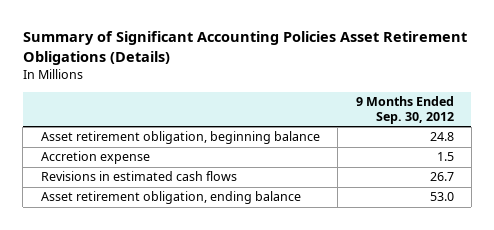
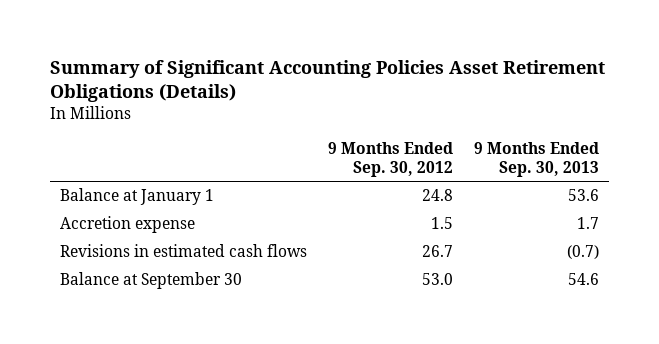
- | 9 Months Ended Sep. 30, 2012
+ | 9 Months Ended Sep. 30, 2012 | 9 Months Ended Sep. 30, 2013
- Asset retirement obligation, beginning balance | 24.8
+ Balance at January 1 | 24.8 | 53.6
- Asset retirement obligation, ending balance | 53.0
+ Balance at September 30 | 53.0 | 54.6

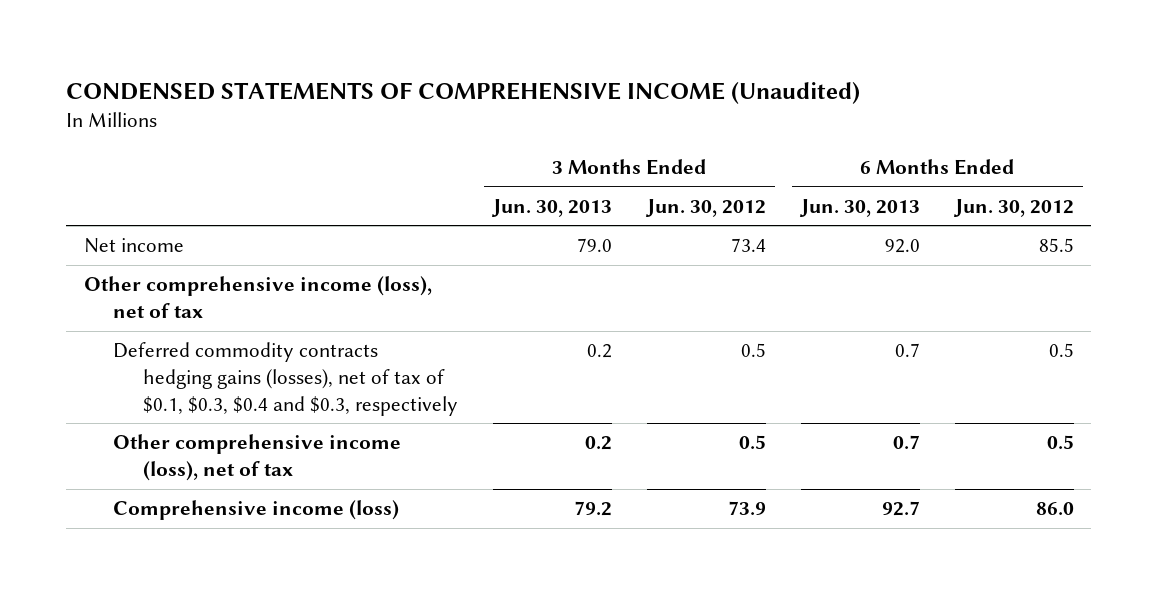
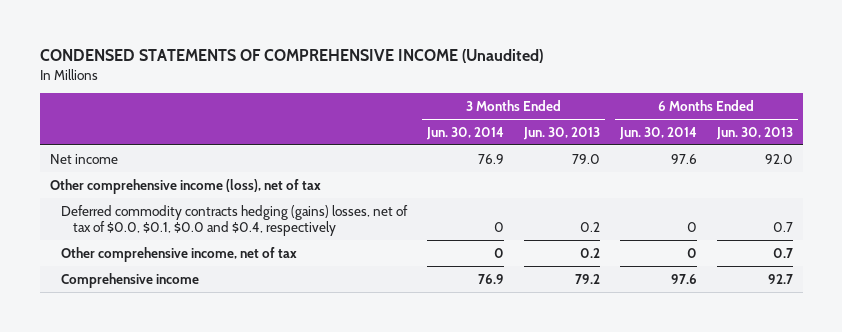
- | 3 Months Ended Jun. 30, 2013 | 3 Months Ended Jun. 30, 2012 | 6 Months Ended Jun. 30, 2013 | 6 Months Ended Jun. 30, 2012
+ | 3 Months Ended Jun. 30, 2014 | 3 Months Ended Jun. 30, 2013 | 6 Months Ended Jun. 30, 2014 | 6 Months Ended Jun. 30, 2013
- Deferred commodity contracts hedging gains (losses), net of tax of $0.1, $0.3, $0.4 and $0.3, respectively | 0.2 | 0.5 | 0.7 | 0.5
- Other comprehensive income (loss), net of tax | 0.2 | 0.5 | 0.7 | 0.5
- Comprehensive income (loss) | 79.2 | 73.9 | 92.7 | 86.0
+ Deferred commodity contracts hedging (gains) losses, net of tax of $0.0, $0.1, $0.0 and $0.4, respectively | 0 | 0.2 | 0 | 0.7
+ Other comprehensive income, net of tax | 0 | 0.2 | 0 | 0.7
+ Comprehensive income | 76.9 | 79.2 | 97.6 | 92.7

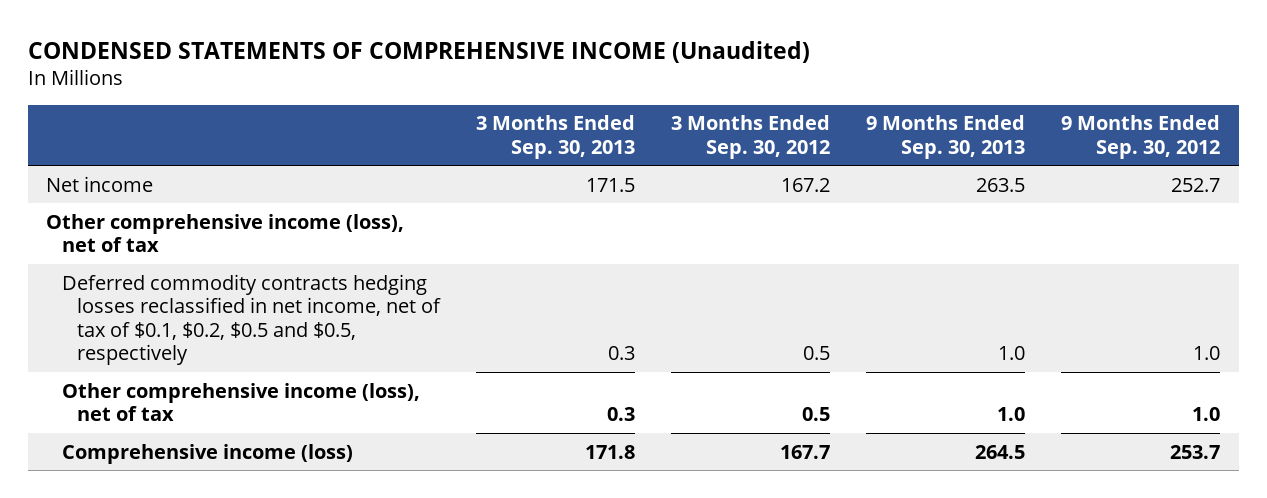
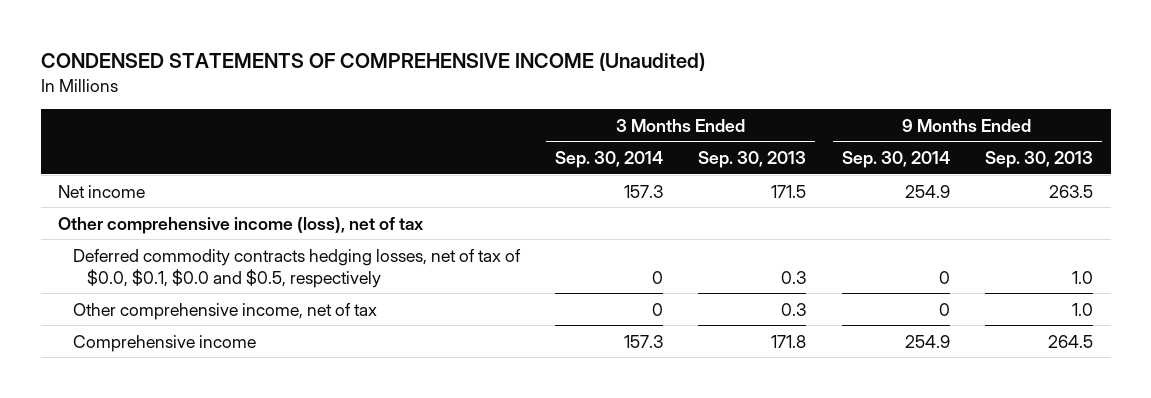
- | 3 Months Ended Sep. 30, 2013 | 3 Months Ended Sep. 30, 2012 | 9 Months Ended Sep. 30, 2013 | 9 Months Ended Sep. 30, 2012
+ | 3 Months Ended Sep. 30, 2014 | 3 Months Ended Sep. 30, 2013 | 9 Months Ended Sep. 30, 2014 | 9 Months Ended Sep. 30, 2013
- Deferred commodity contracts hedging losses reclassified in net income, net of tax of $0.1, $0.2, $0.5 and $0.5, respectively | 0.3 | 0.5 | 1.0 | 1.0
- Other comprehensive income (loss), net of tax | 0.3 | 0.5 | 1.0 | 1.0
- Comprehensive income (loss) | 171.8 | 167.7 | 264.5 | 253.7
+ Deferred commodity contracts hedging losses, net of tax of $0.0, $0.1, $0.0 and $0.5, respectively | 0 | 0.3 | 0 | 1.0
+ Other comprehensive income, net of tax | 0 | 0.3 | 0 | 1.0
+ Comprehensive income | 157.3 | 171.8 | 254.9 | 264.5

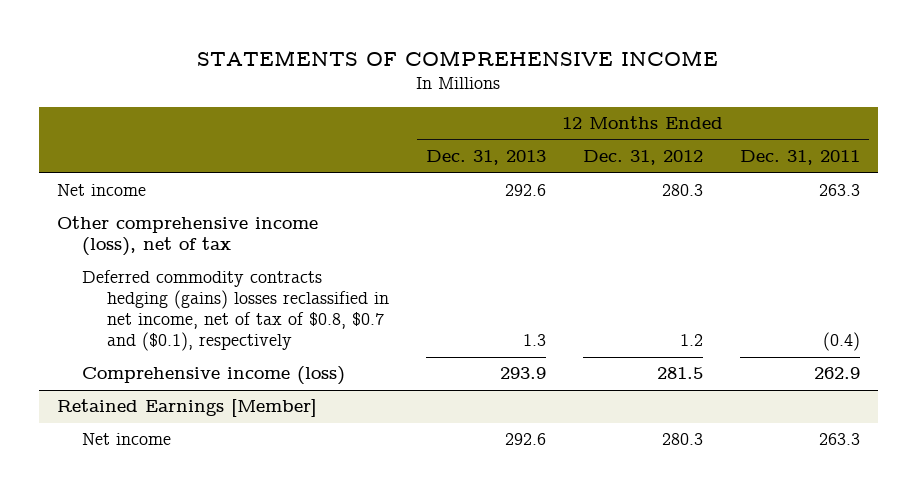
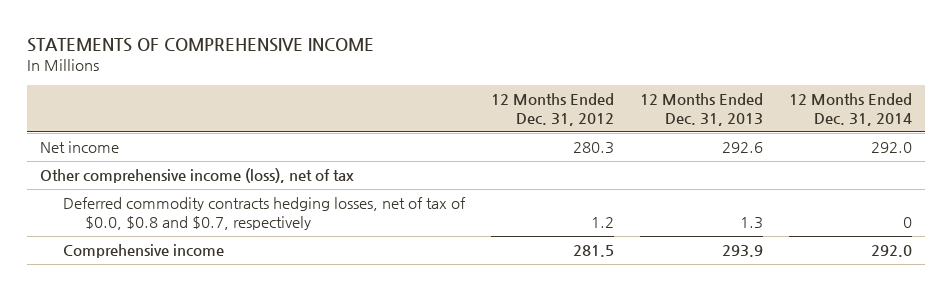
- | 12 Months Ended Dec. 31, 2013 | 12 Months Ended Dec. 31, 2012 | 12 Months Ended Dec. 31, 2011
+ | 12 Months Ended Dec. 31, 2012 | 12 Months Ended Dec. 31, 2013 | 12 Months Ended Dec. 31, 2014
- Deferred commodity contracts hedging (gains) losses reclassified in net income, net of tax of $0.8, $0.7 and ($0.1), respectively | 1.3 | 1.2 | (0.4)
- Comprehensive income (loss) | 293.9 | 281.5 | 262.9
- Retained Earnings [Member]
- Net income | 292.6 | 280.3 | 263.3
+ Deferred commodity contracts hedging losses, net of tax of $0.0, $0.8 and $0.7, respectively | 1.2 | 1.3 | 0
+ Comprehensive income | 281.5 | 293.9 | 292.0

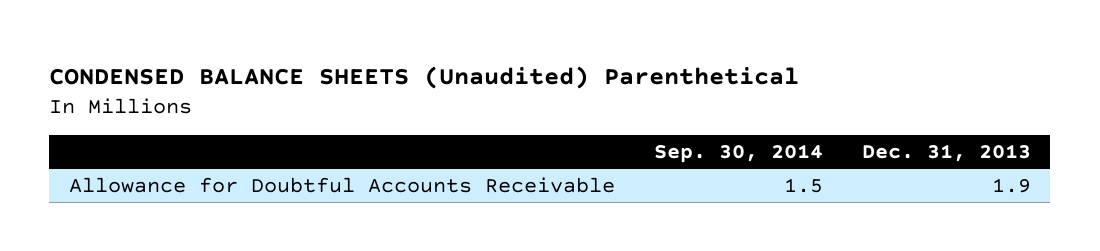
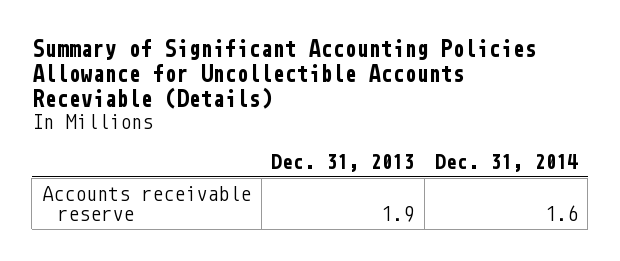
- CONDENSED BALANCE SHEETS (Unaudited) Parenthetical
+ Summary of Significant Accounting Policies Allowance for Uncollectible Accounts Receviable (Details)
- | Sep. 30, 2014 | Dec. 31, 2013
+ | Dec. 31, 2013 | Dec. 31, 2014
- Allowance for Doubtful Accounts Receivable | 1.5 | 1.9
+ Accounts receivable reserve | 1.9 | 1.6

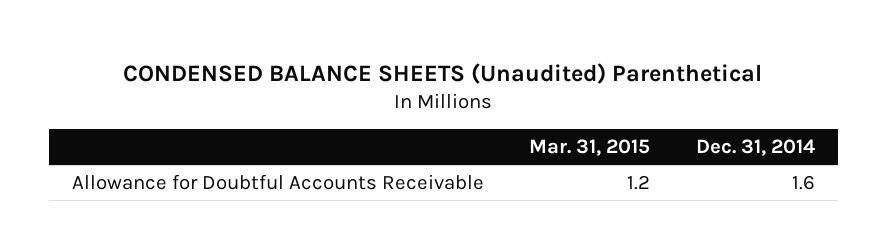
- Summary of Significant Accounting Policies Allowance for Uncollectible Accounts Receviable (Details)
+ CONDENSED BALANCE SHEETS (Unaudited) Parenthetical
- | Dec. 31, 2013 | Dec. 31, 2014
+ | Mar. 31, 2015 | Dec. 31, 2014
- Accounts receivable reserve | 1.9 | 1.6
+ Allowance for Doubtful Accounts Receivable | 1.2 | 1.6

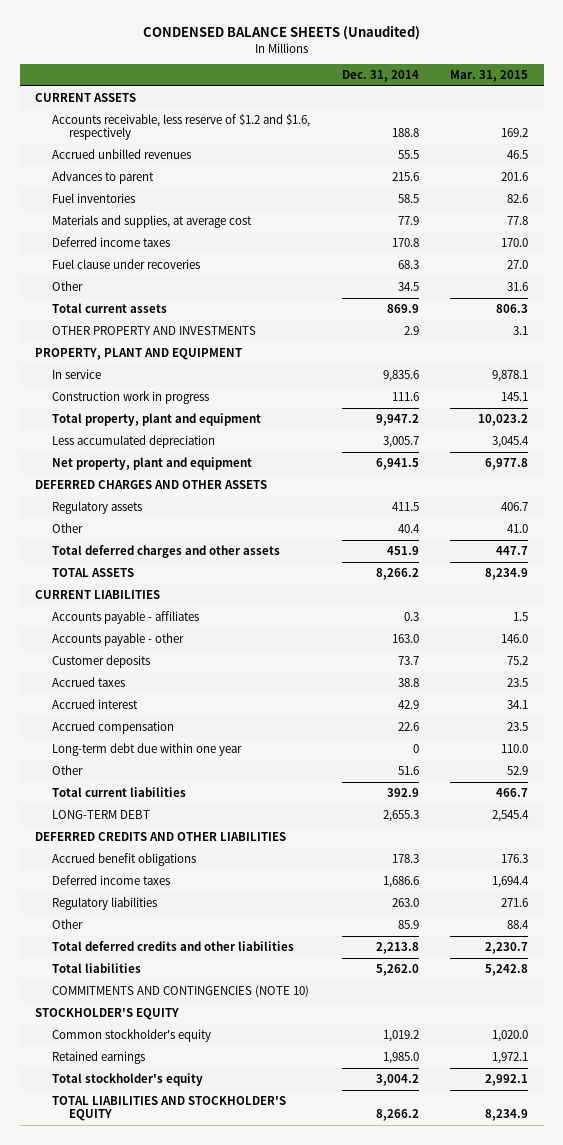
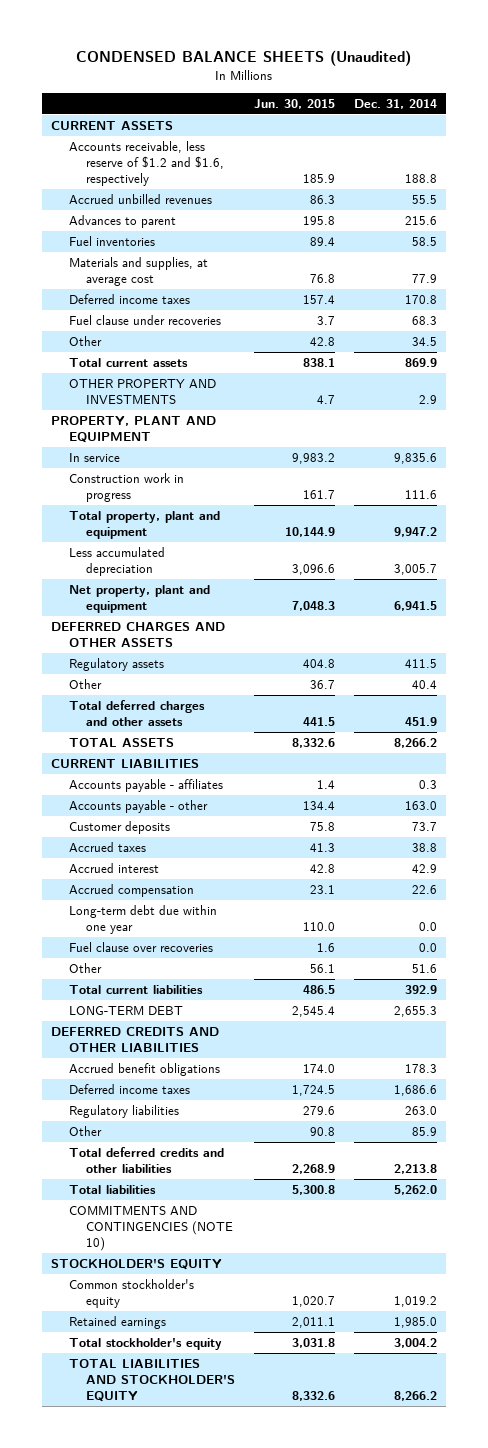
- | Dec. 31, 2014 | Mar. 31, 2015
+ | Jun. 30, 2015 | Dec. 31, 2014
- Long-term debt due within one year | 0 | 110.0
+ Long-term debt due within one year | 110.0 | 0.0
+ Fuel clause over recoveries | 1.6 | 0.0

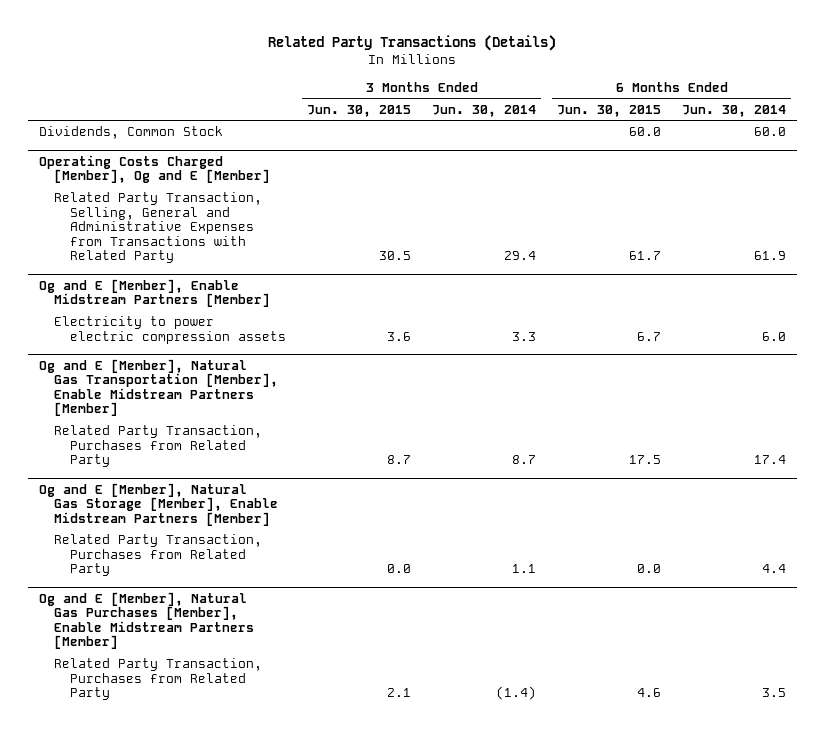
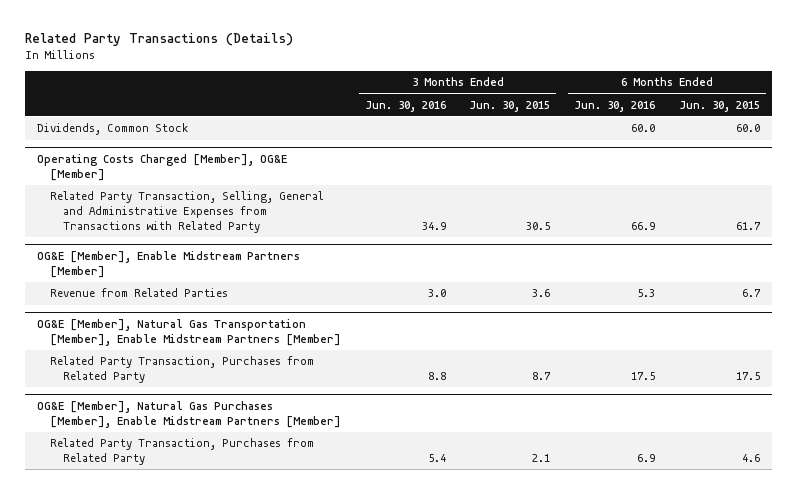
- | 3 Months Ended Jun. 30, 2015 | 3 Months Ended Jun. 30, 2014 | 6 Months Ended Jun. 30, 2015 | 6 Months Ended Jun. 30, 2014
+ | 3 Months Ended Jun. 30, 2016 | 3 Months Ended Jun. 30, 2015 | 6 Months Ended Jun. 30, 2016 | 6 Months Ended Jun. 30, 2015
- Operating Costs Charged [Member], Og and E [Member]
+ Operating Costs Charged [Member], OG&E [Member]
- Og and E [Member], Enable Midstream Partners [Member]
- Electricity to power electric compression assets | 3.6 | 3.3 | 6.7 | 6.0
- Og and E [Member], Natural Gas Transportation [Member], Enable Midstream Partners [Member]
+ OG&E [Member], Enable Midstream Partners [Member]
+ Revenue from Related Parties | 3.0 | 3.6 | 5.3 | 6.7
+ OG&E [Member], Natural Gas Transportation [Member], Enable Midstream Partners [Member]
- Og and E [Member], Natural Gas Storage [Member], Enable Midstream Partners [Member]
- Related Party Transaction, Purchases from Related Party | 0.0 | 1.1 | 0.0 | 4.4
- Og and E [Member], Natural Gas Purchases [Member], Enable Midstream Partners [Member]
+ OG&E [Member], Natural Gas Purchases [Member], Enable Midstream Partners [Member]

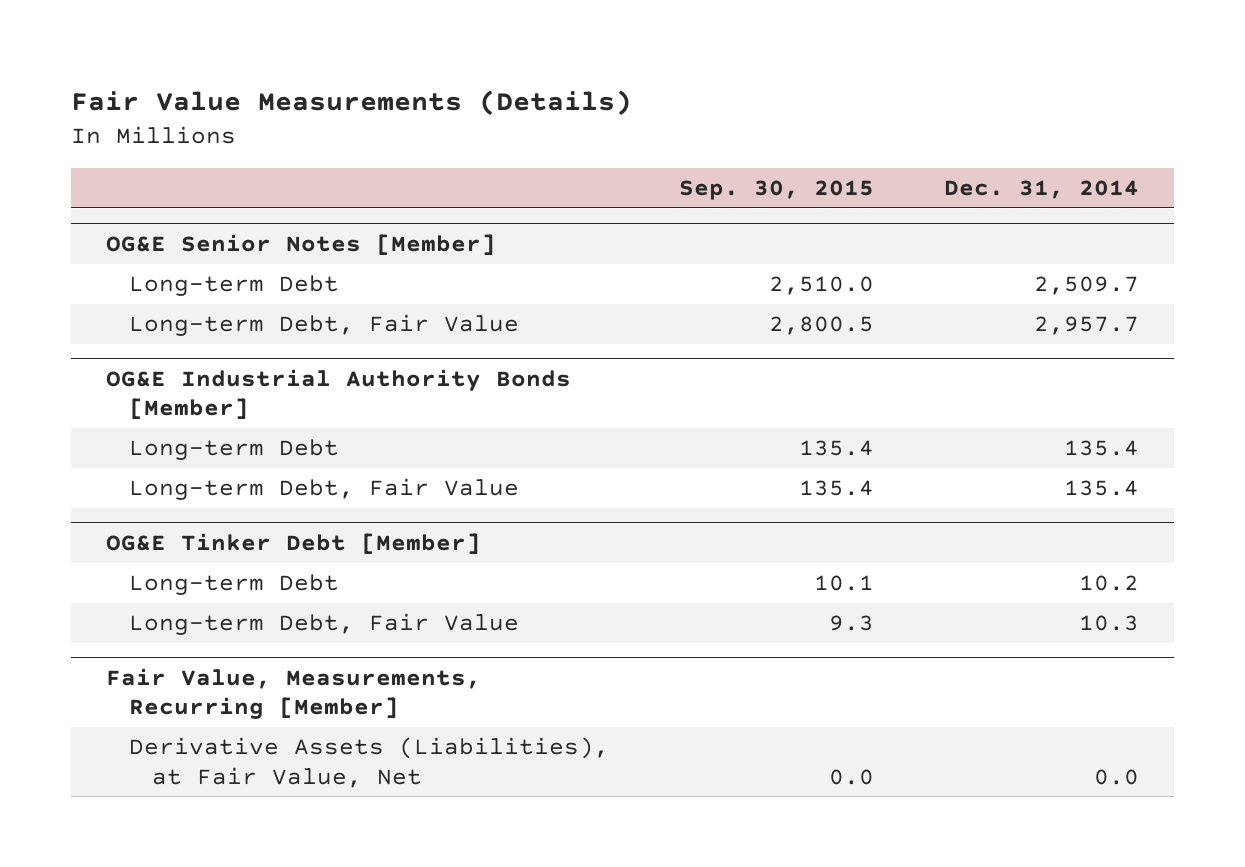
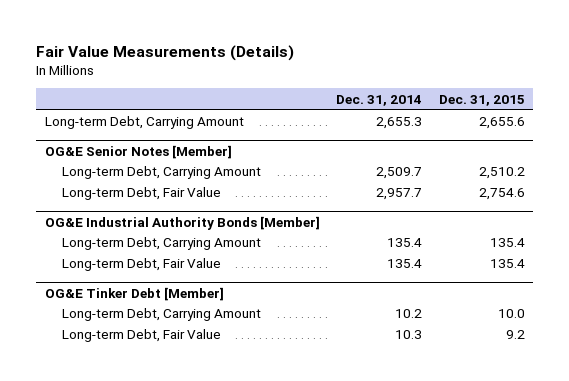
- | Sep. 30, 2015 | Dec. 31, 2014
+ | Dec. 31, 2014 | Dec. 31, 2015
+ Long-term Debt, Carrying Amount | 2,655.3 | 2,655.6
@ OG&E Senior Notes [Member]
- Long-term Debt | 2,510.0 | 2,509.7
+ Long-term Debt, Carrying Amount | 2,509.7 | 2,510.2
@ OG&E Industrial Authority Bonds [Member]
- Long-term Debt | 135.4 | 135.4
+ Long-term Debt, Carrying Amount | 135.4 | 135.4
@ OG&E Tinker Debt [Member]
- Long-term Debt | 10.1 | 10.2
+ Long-term Debt, Carrying Amount | 10.2 | 10.0
- Fair Value, Measurements, Recurring [Member]
- Derivative Assets (Liabilities), at Fair Value, Net | 0.0 | 0.0

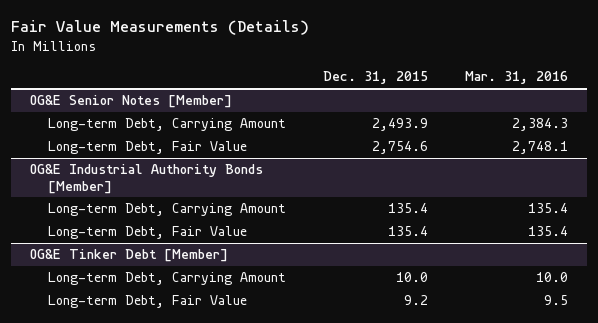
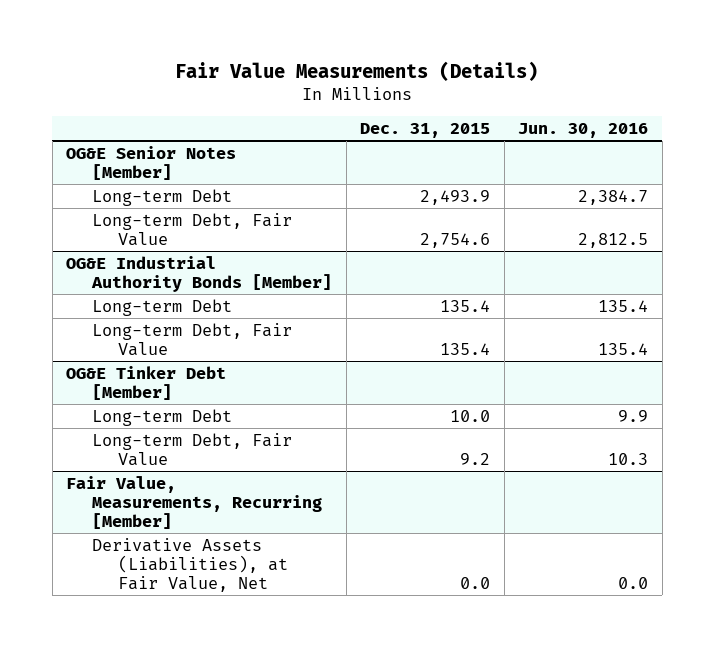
- | Dec. 31, 2015 | Mar. 31, 2016
+ | Dec. 31, 2015 | Jun. 30, 2016
@ OG&E Senior Notes [Member]
- Long-term Debt, Carrying Amount | 2,493.9 | 2,384.3
+ Long-term Debt | 2,493.9 | 2,384.7
@ OG&E Industrial Authority Bonds [Member]
- Long-term Debt, Carrying Amount | 135.4 | 135.4
+ Long-term Debt | 135.4 | 135.4
@ OG&E Tinker Debt [Member]
- Long-term Debt, Carrying Amount | 10.0 | 10.0
+ Long-term Debt | 10.0 | 9.9
+ Fair Value, Measurements, Recurring [Member]
+ Derivative Assets (Liabilities), at Fair Value, Net | 0.0 | 0.0

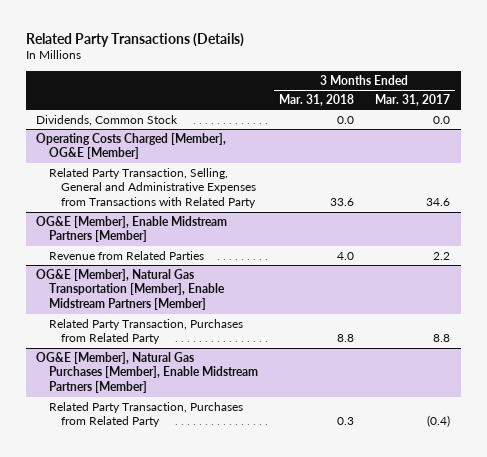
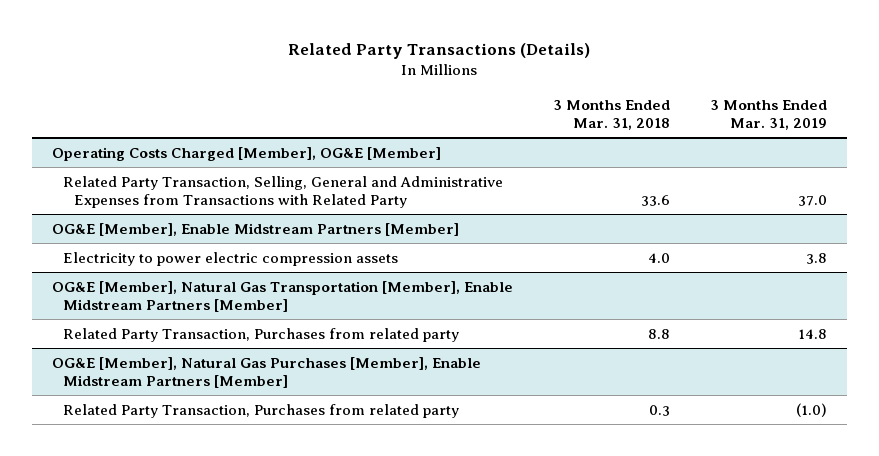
- | 3 Months Ended Mar. 31, 2018 | 3 Months Ended Mar. 31, 2017
+ | 3 Months Ended Mar. 31, 2018 | 3 Months Ended Mar. 31, 2019
- Dividends, Common Stock | 0.0 | 0.0
@ OG&E [Member], Enable Midstream Partners [Member]
- Revenue from Related Parties | 4.0 | 2.2
+ Electricity to power electric compression assets | 4.0 | 3.8
@ OG&E [Member], Natural Gas Transportation [Member], Enable Midstream Partners [Member]
- Related Party Transaction, Purchases from Related Party | 8.8 | 8.8
+ Related Party Transaction, Purchases from related party | 8.8 | 14.8
@ OG&E [Member], Natural Gas Purchases [Member], Enable Midstream Partners [Member]
- Related Party Transaction, Purchases from Related Party | 0.3 | (0.4)
+ Related Party Transaction, Purchases from related party | 0.3 | (1.0)

